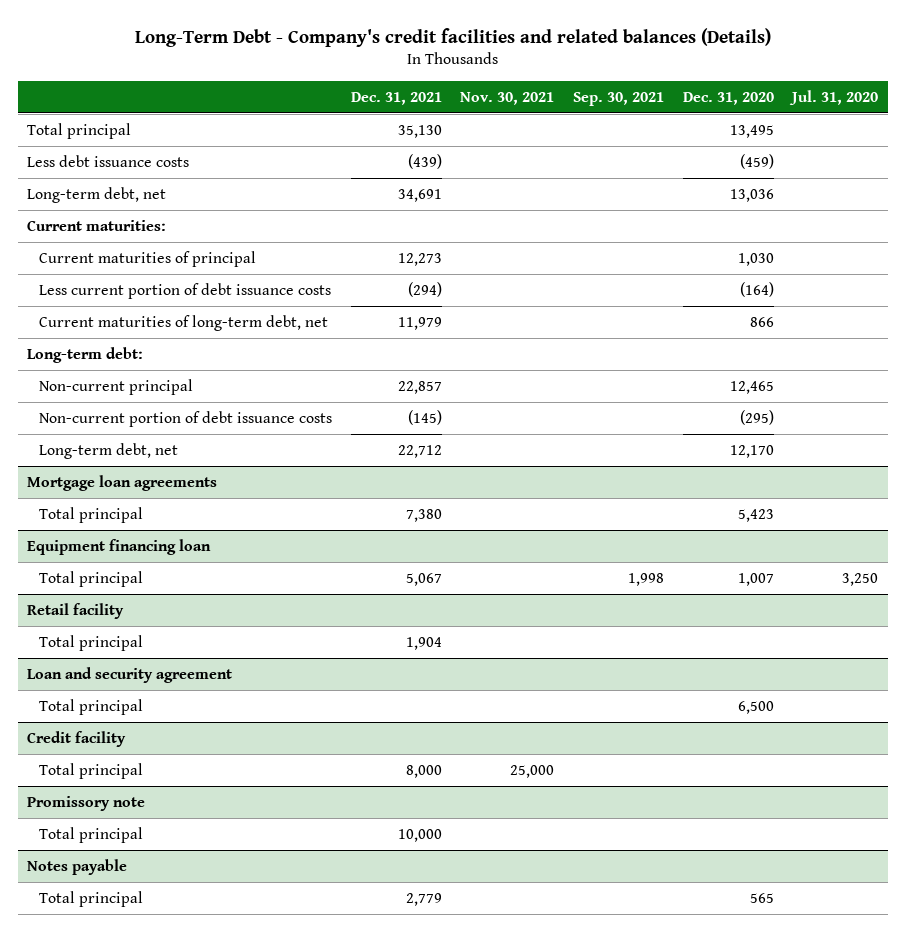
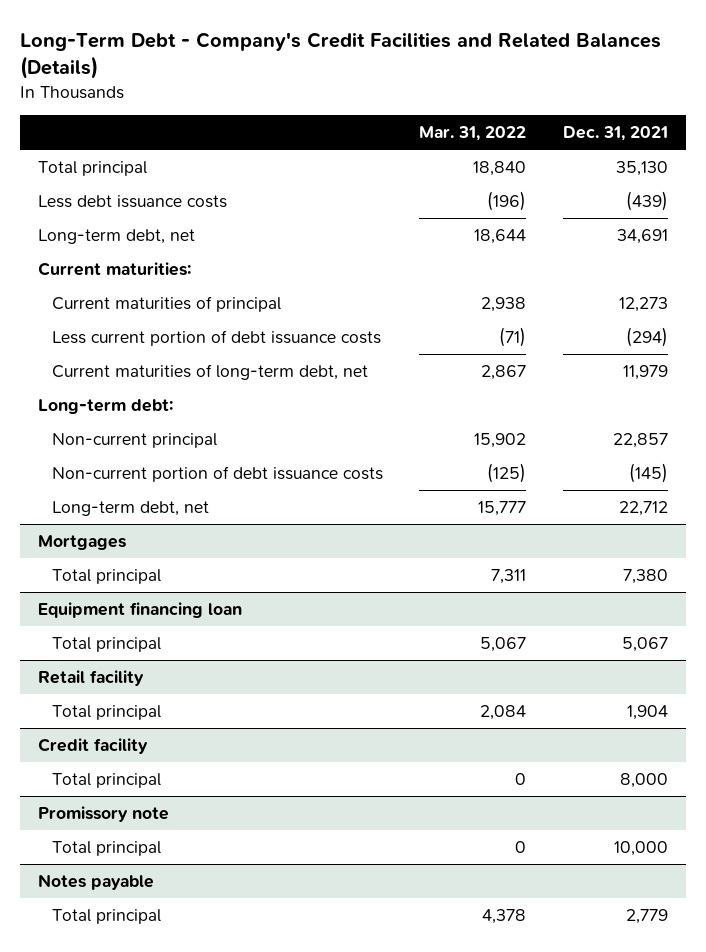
- Long-Term Debt - Company's credit facilities and related balances (Details)
+ Long-Term Debt - Company's Credit Facilities and Related Balances (Details)
- | Dec. 31, 2021 | Nov. 30, 2021 | Sep. 30, 2021 | Dec. 31, 2020 | Jul. 31, 2020
+ | Mar. 31, 2022 | Dec. 31, 2021
- Mortgage loan agreements
+ Mortgages
- Loan and security agreement
- Total principal | | | | 6,500 |

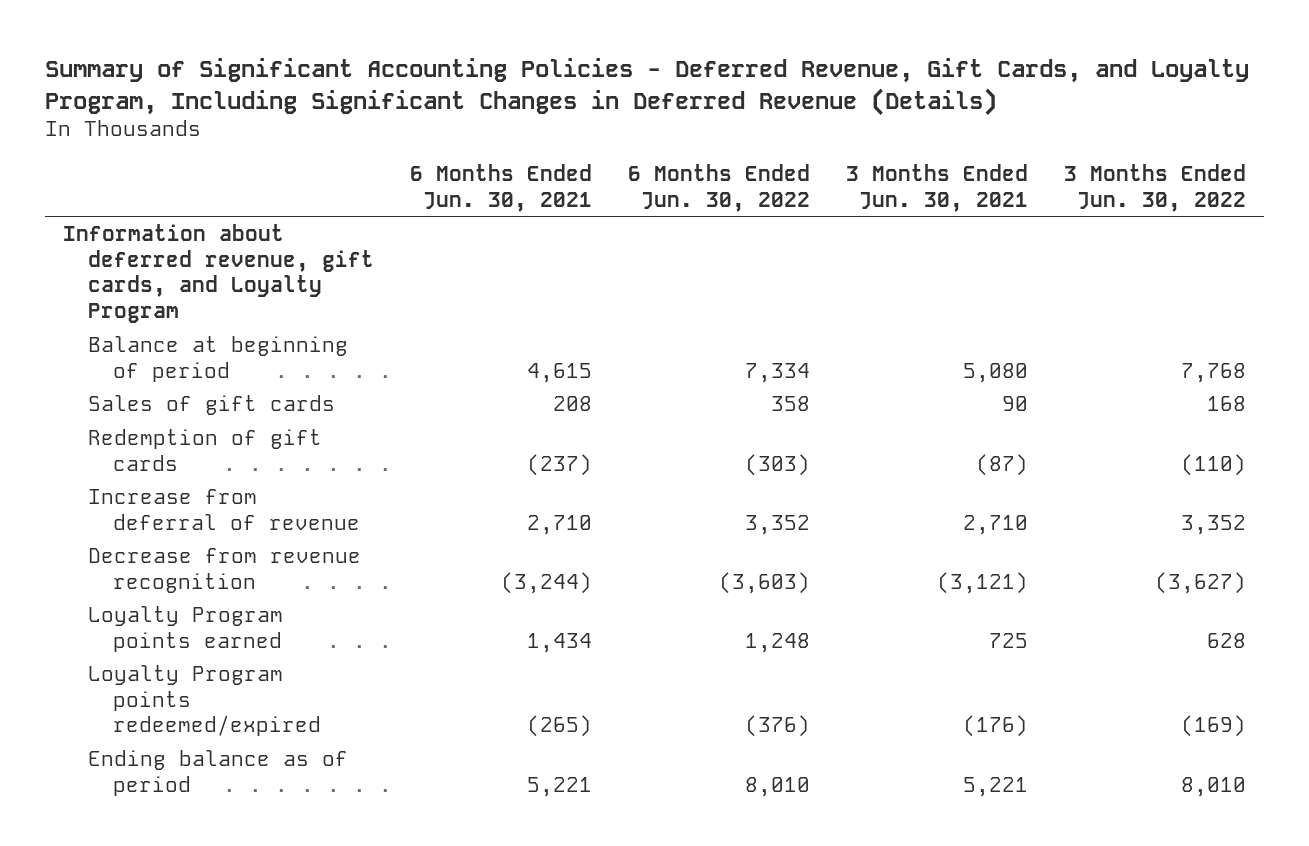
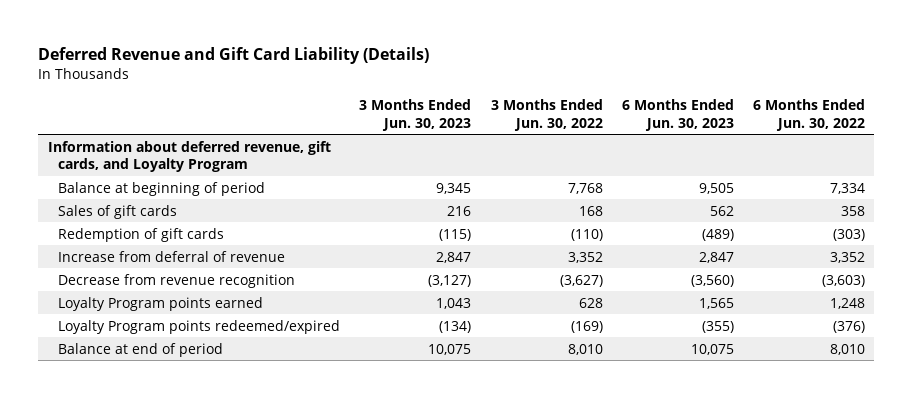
- Summary of Significant Accounting Policies - Deferred Revenue, Gift Cards, and Loyalty Program, Including Significant Changes in Deferred Revenue (Details)
+ Deferred Revenue and Gift Card Liability (Details)
- | 6 Months Ended Jun. 30, 2021 | 6 Months Ended Jun. 30, 2022 | 3 Months Ended Jun. 30, 2021 | 3 Months Ended Jun. 30, 2022
+ | 3 Months Ended Jun. 30, 2023 | 3 Months Ended Jun. 30, 2022 | 6 Months Ended Jun. 30, 2023 | 6 Months Ended Jun. 30, 2022
- Ending balance as of period | 5,221 | 8,010 | 5,221 | 8,010
+ Balance at end of period | 10,075 | 8,010 | 10,075 | 8,010

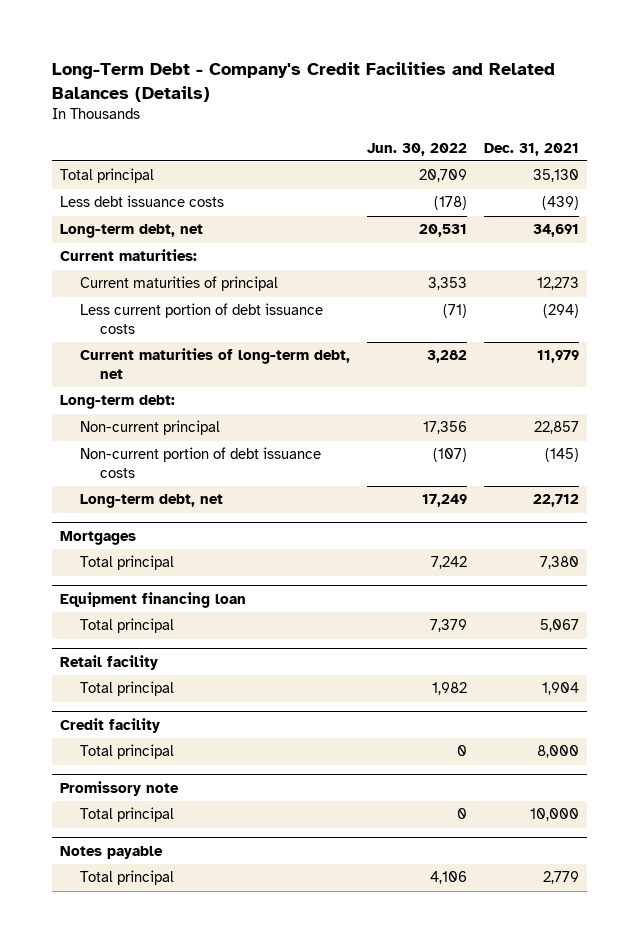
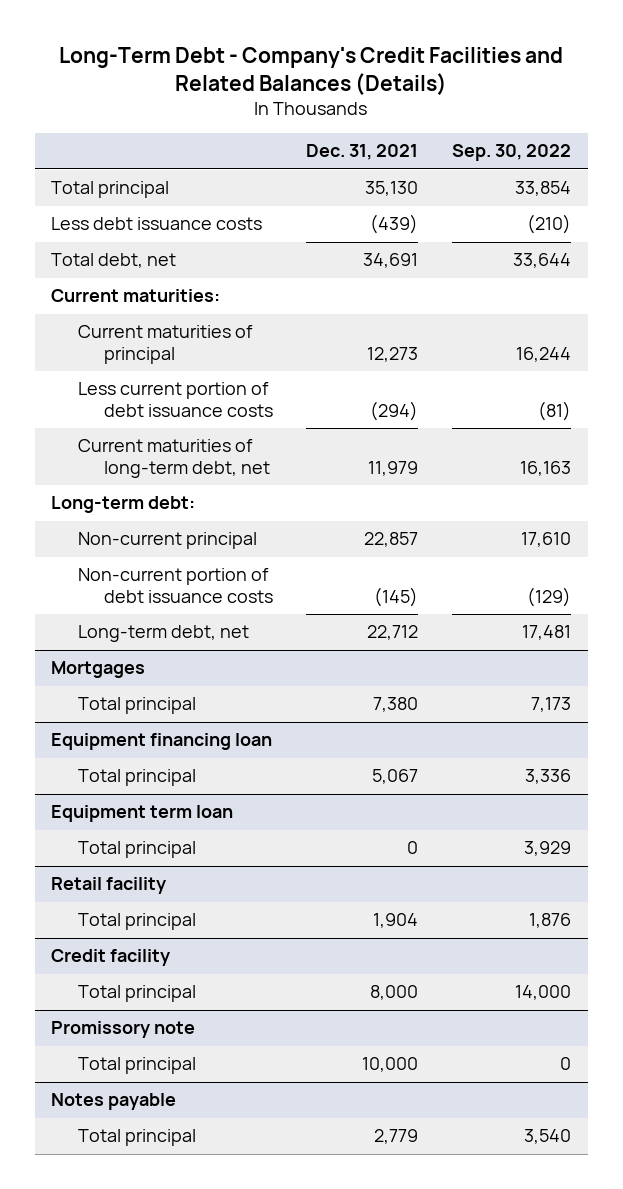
- | Jun. 30, 2022 | Dec. 31, 2021
+ | Dec. 31, 2021 | Sep. 30, 2022
- Long-term debt, net | 20,531 | 34,691
+ Total debt, net | 34,691 | 33,644
+ Equipment term loan
+ Total principal | 0 | 3,929

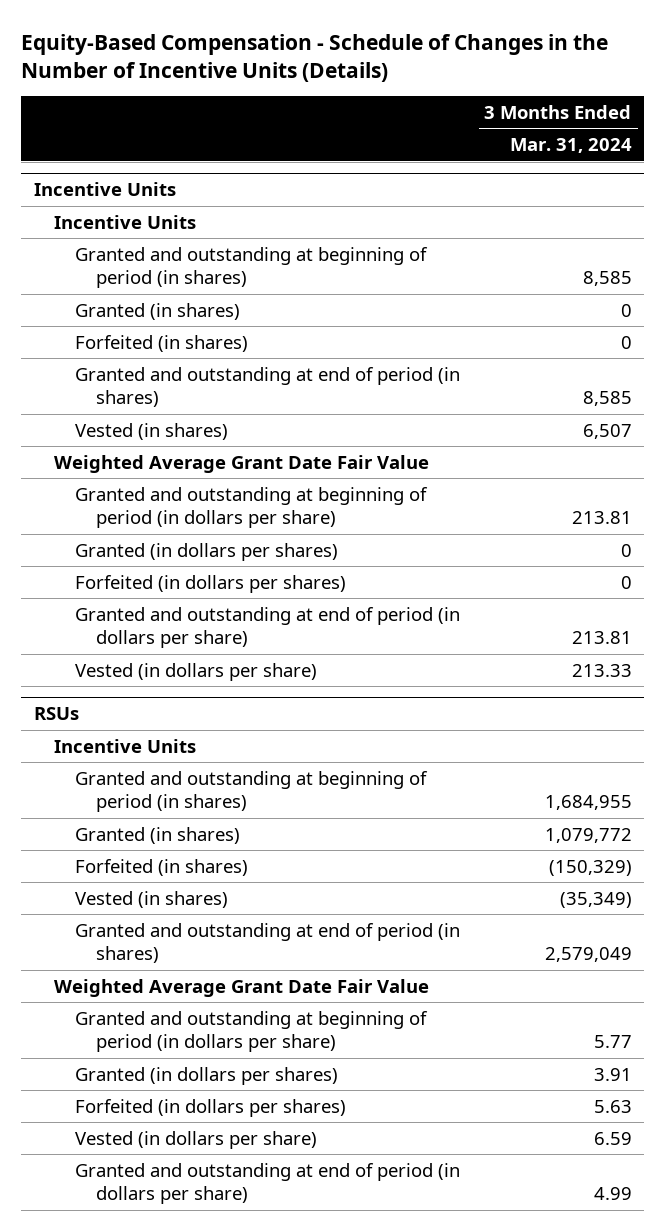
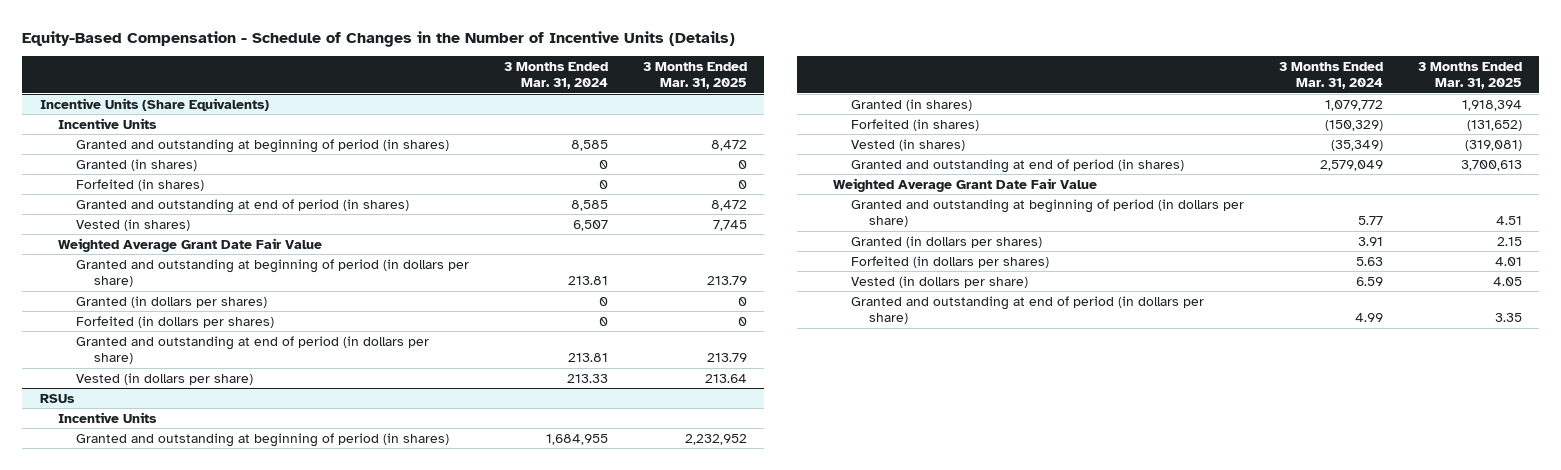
- | 3 Months Ended Mar. 31, 2024
+ | 3 Months Ended Mar. 31, 2024 | 3 Months Ended Mar. 31, 2025
- Incentive Units
+ Incentive Units (Share Equivalents)

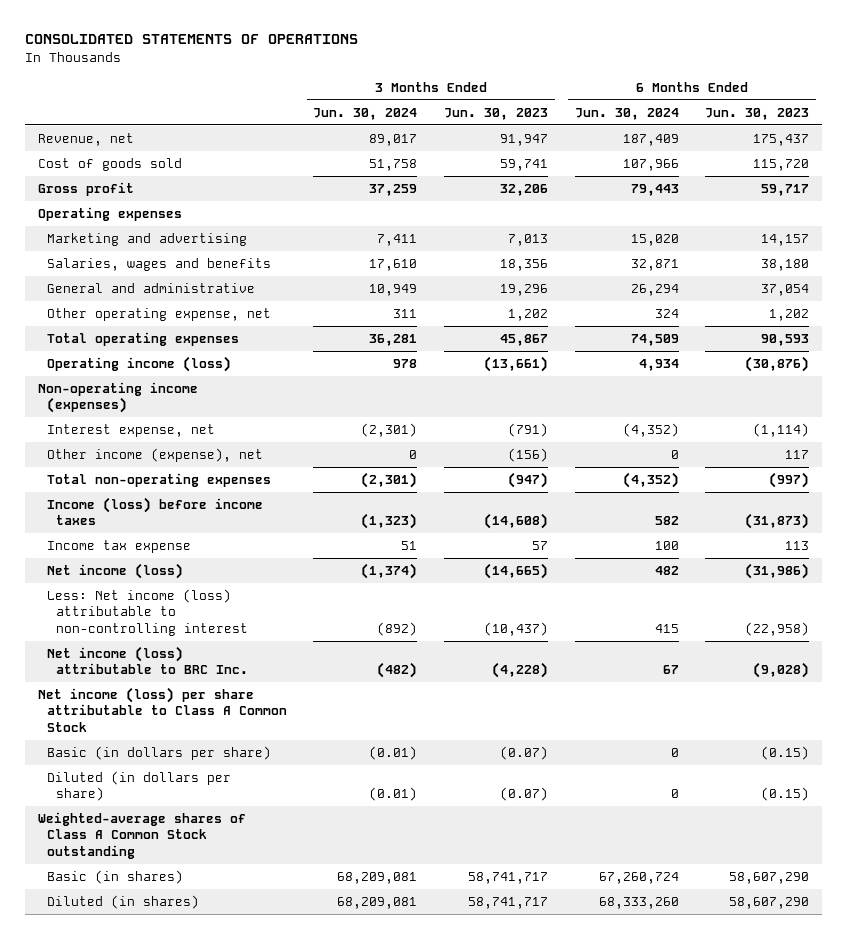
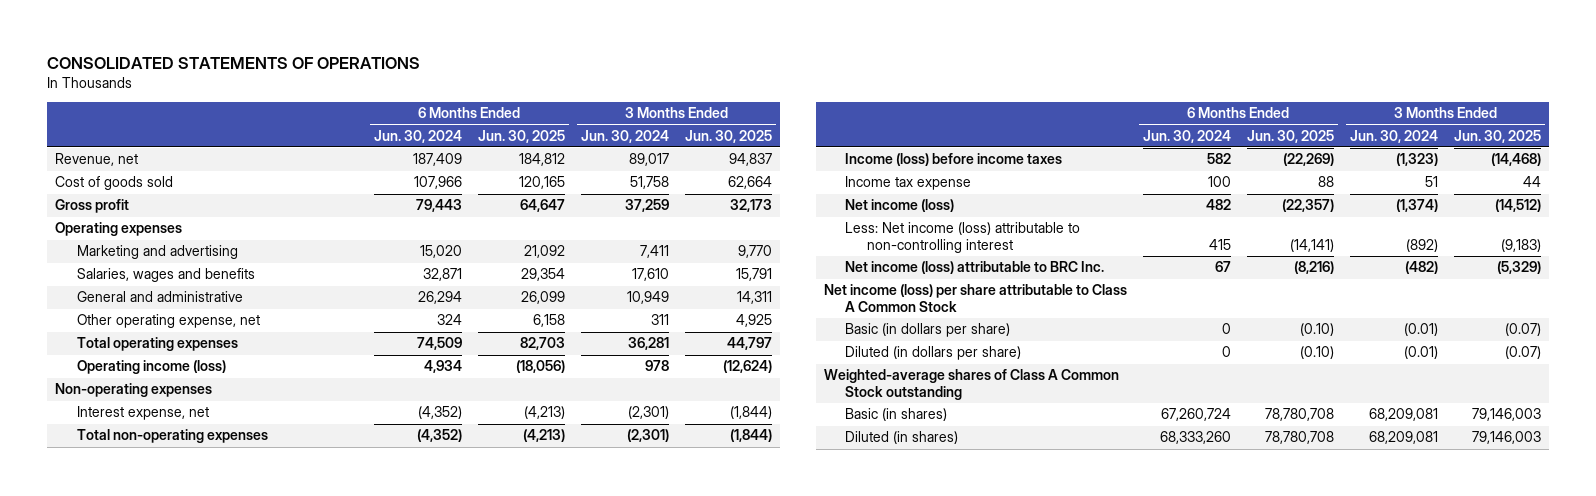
- | 3 Months Ended Jun. 30, 2024 | 3 Months Ended Jun. 30, 2023 | 6 Months Ended Jun. 30, 2024 | 6 Months Ended Jun. 30, 2023
+ | 6 Months Ended Jun. 30, 2024 | 6 Months Ended Jun. 30, 2025 | 3 Months Ended Jun. 30, 2024 | 3 Months Ended Jun. 30, 2025
- Non-operating income (expenses)
+ Non-operating expenses
- Other income (expense), net | 0 | (156) | 0 | 117

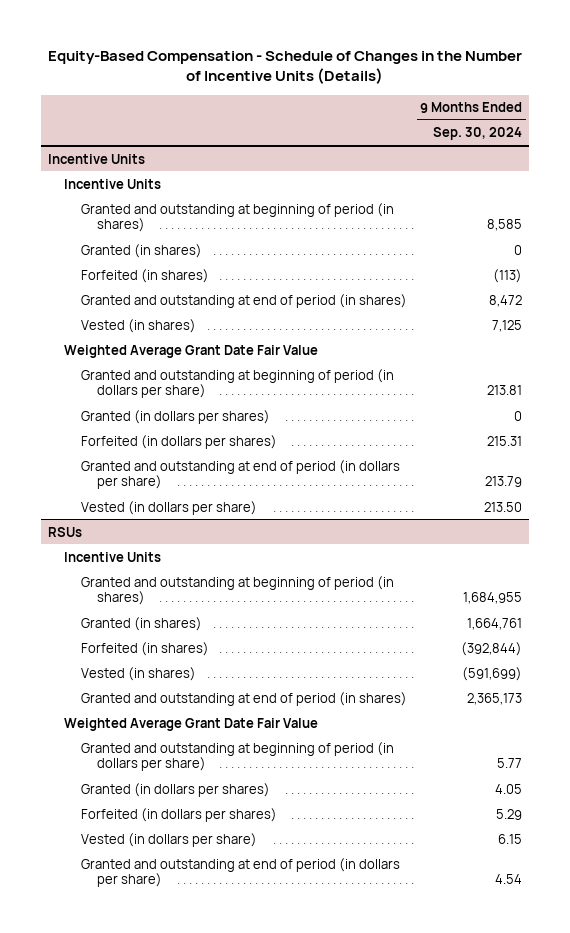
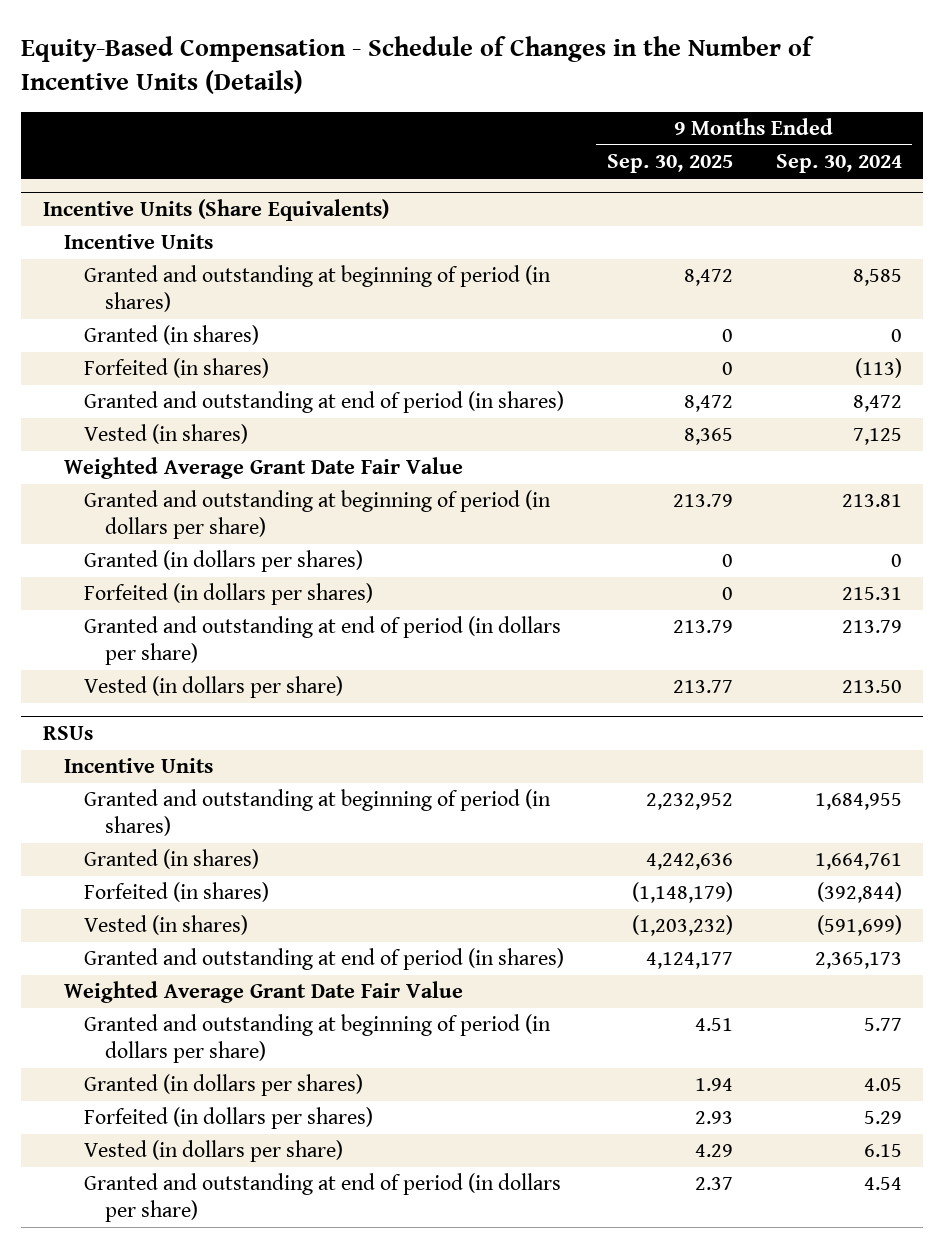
- | 9 Months Ended Sep. 30, 2024
+ | 9 Months Ended Sep. 30, 2025 | 9 Months Ended Sep. 30, 2024
- Incentive Units
+ Incentive Units (Share Equivalents)

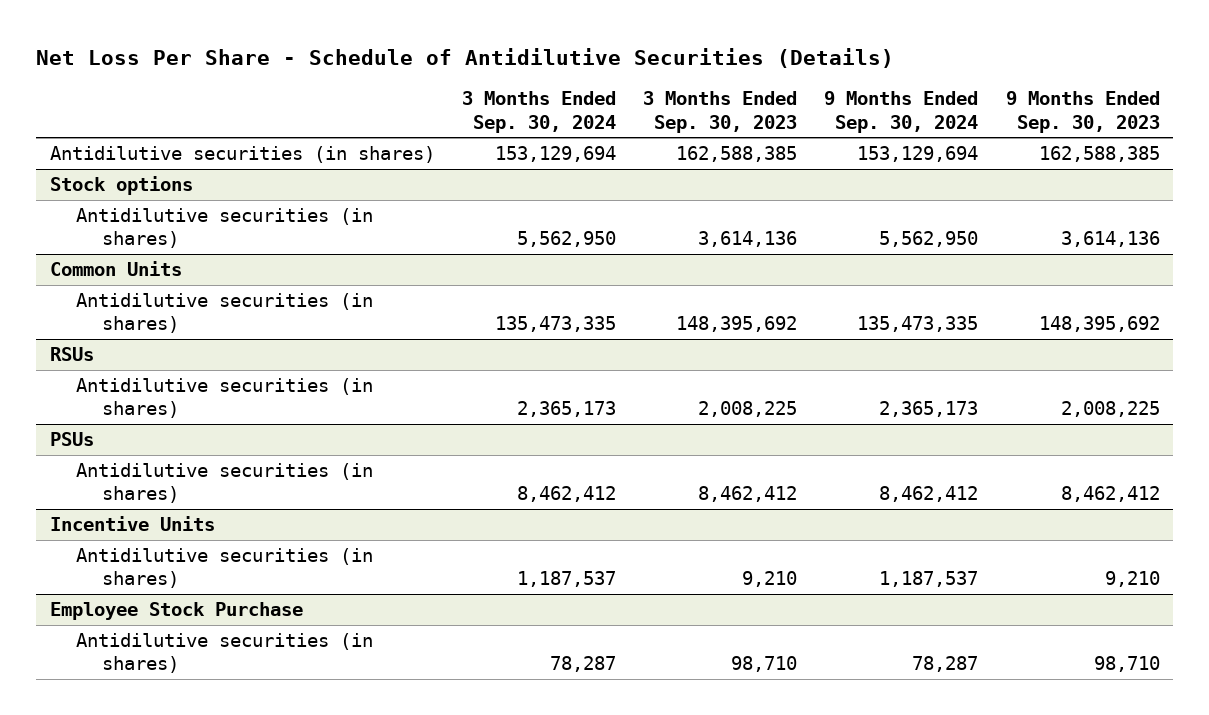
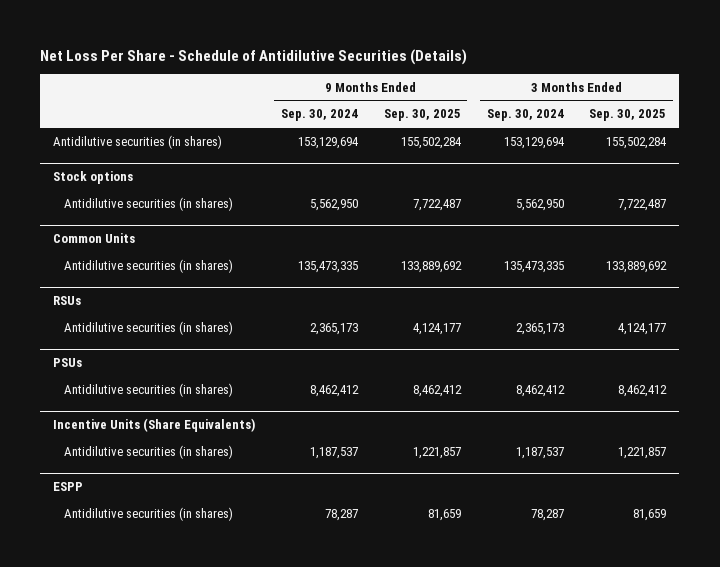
- | 3 Months Ended Sep. 30, 2024 | 3 Months Ended Sep. 30, 2023 | 9 Months Ended Sep. 30, 2024 | 9 Months Ended Sep. 30, 2023
+ | 9 Months Ended Sep. 30, 2024 | 9 Months Ended Sep. 30, 2025 | 3 Months Ended Sep. 30, 2024 | 3 Months Ended Sep. 30, 2025
- Incentive Units
+ Incentive Units (Share Equivalents)
- Employee Stock Purchase
+ ESPP

